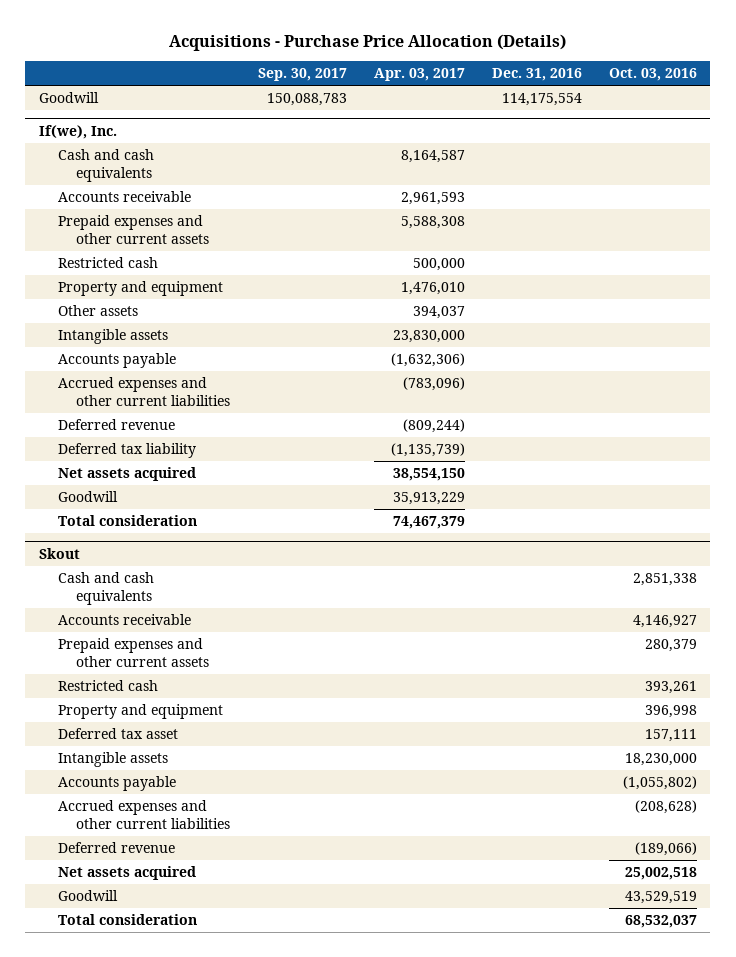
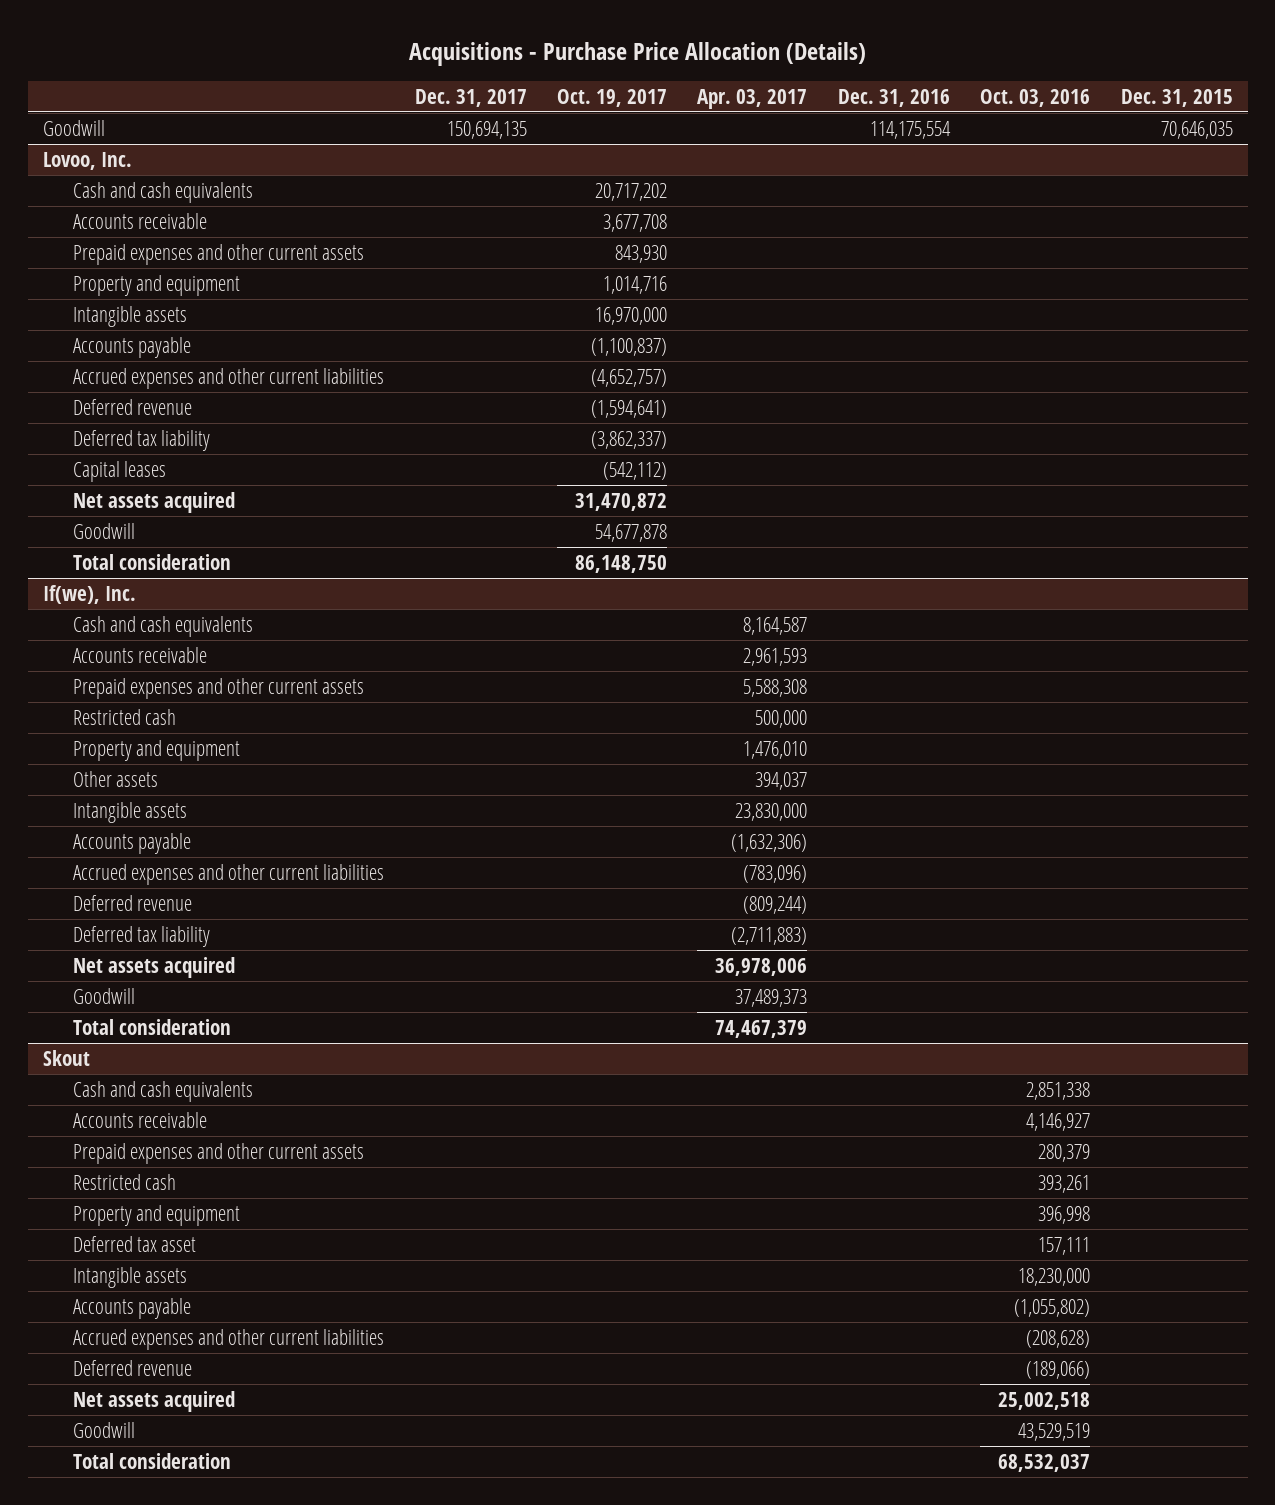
- | Sep. 30, 2017 | Apr. 03, 2017 | Dec. 31, 2016 | Oct. 03, 2016
+ | Dec. 31, 2017 | Oct. 19, 2017 | Apr. 03, 2017 | Dec. 31, 2016 | Oct. 03, 2016 | Dec. 31, 2015
+ Lovoo, Inc.
+ Cash and cash equivalents | | 20,717,202 | | | |
+ Accounts receivable | | 3,677,708 | | | |
+ Prepaid expenses and other current assets | | 843,930 | | | |
+ Property and equipment | | 1,014,716 | | | |
+ Intangible assets | | 16,970,000 | | | |
+ Accounts payable | | (1,100,837) | | | |
+ Accrued expenses and other current liabilities | | (4,652,757) | | | |
+ Deferred revenue | | (1,594,641) | | | |
+ Deferred tax liability | | (3,862,337) | | | |
+ Capital leases | | (542,112) | | | |
+ Net assets acquired | | 31,470,872 | | | |
+ Goodwill | | 54,677,878 | | | |
+ Total consideration | | 86,148,750 | | | |
@ If(we), Inc.
- Deferred tax liability | | (1,135,739) | |
- Net assets acquired | | 38,554,150 | |
- Goodwill | | 35,913,229 | |
+ Deferred tax liability | | | (2,711,883) | | |
+ Net assets acquired | | | 36,978,006 | | |
+ Goodwill | | | 37,489,373 | | |

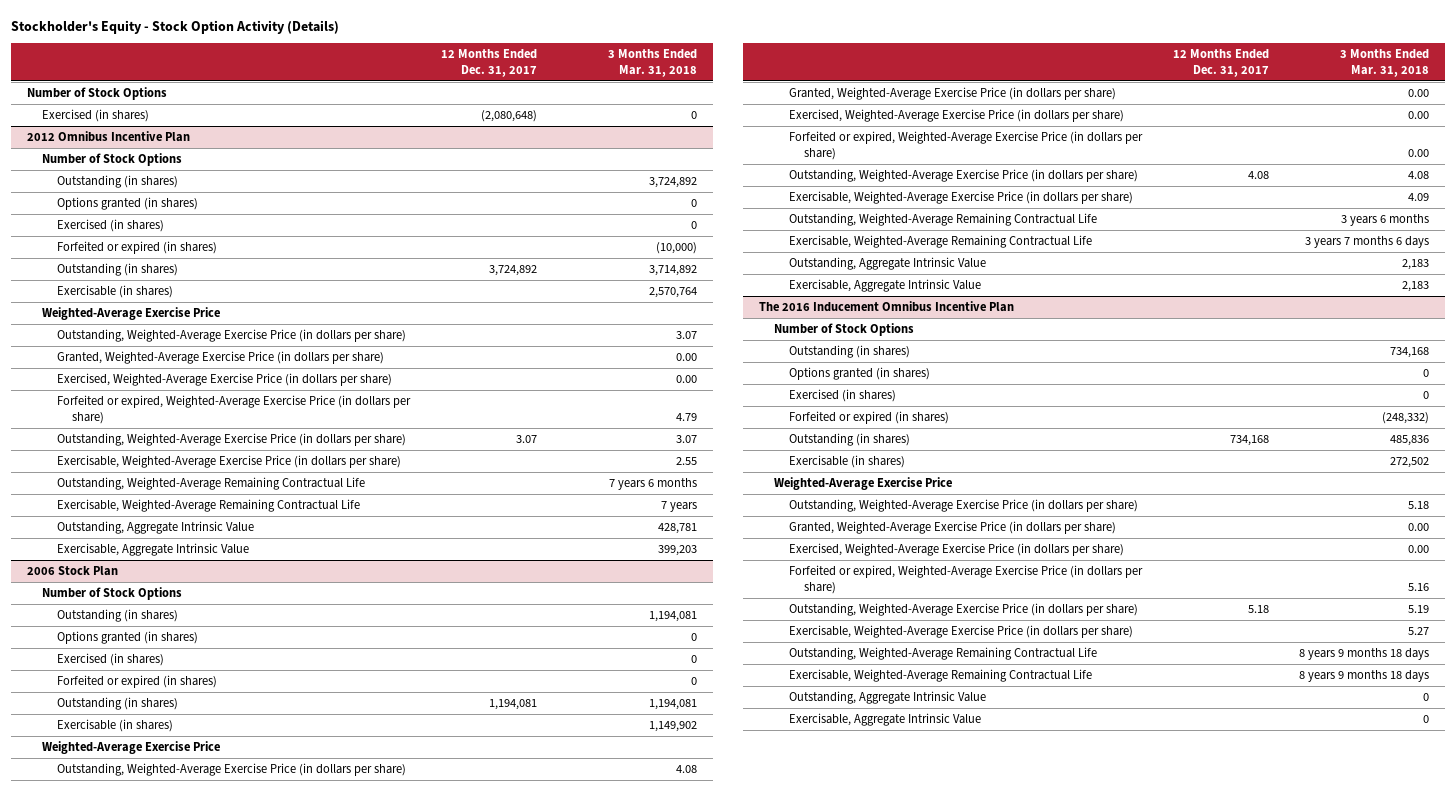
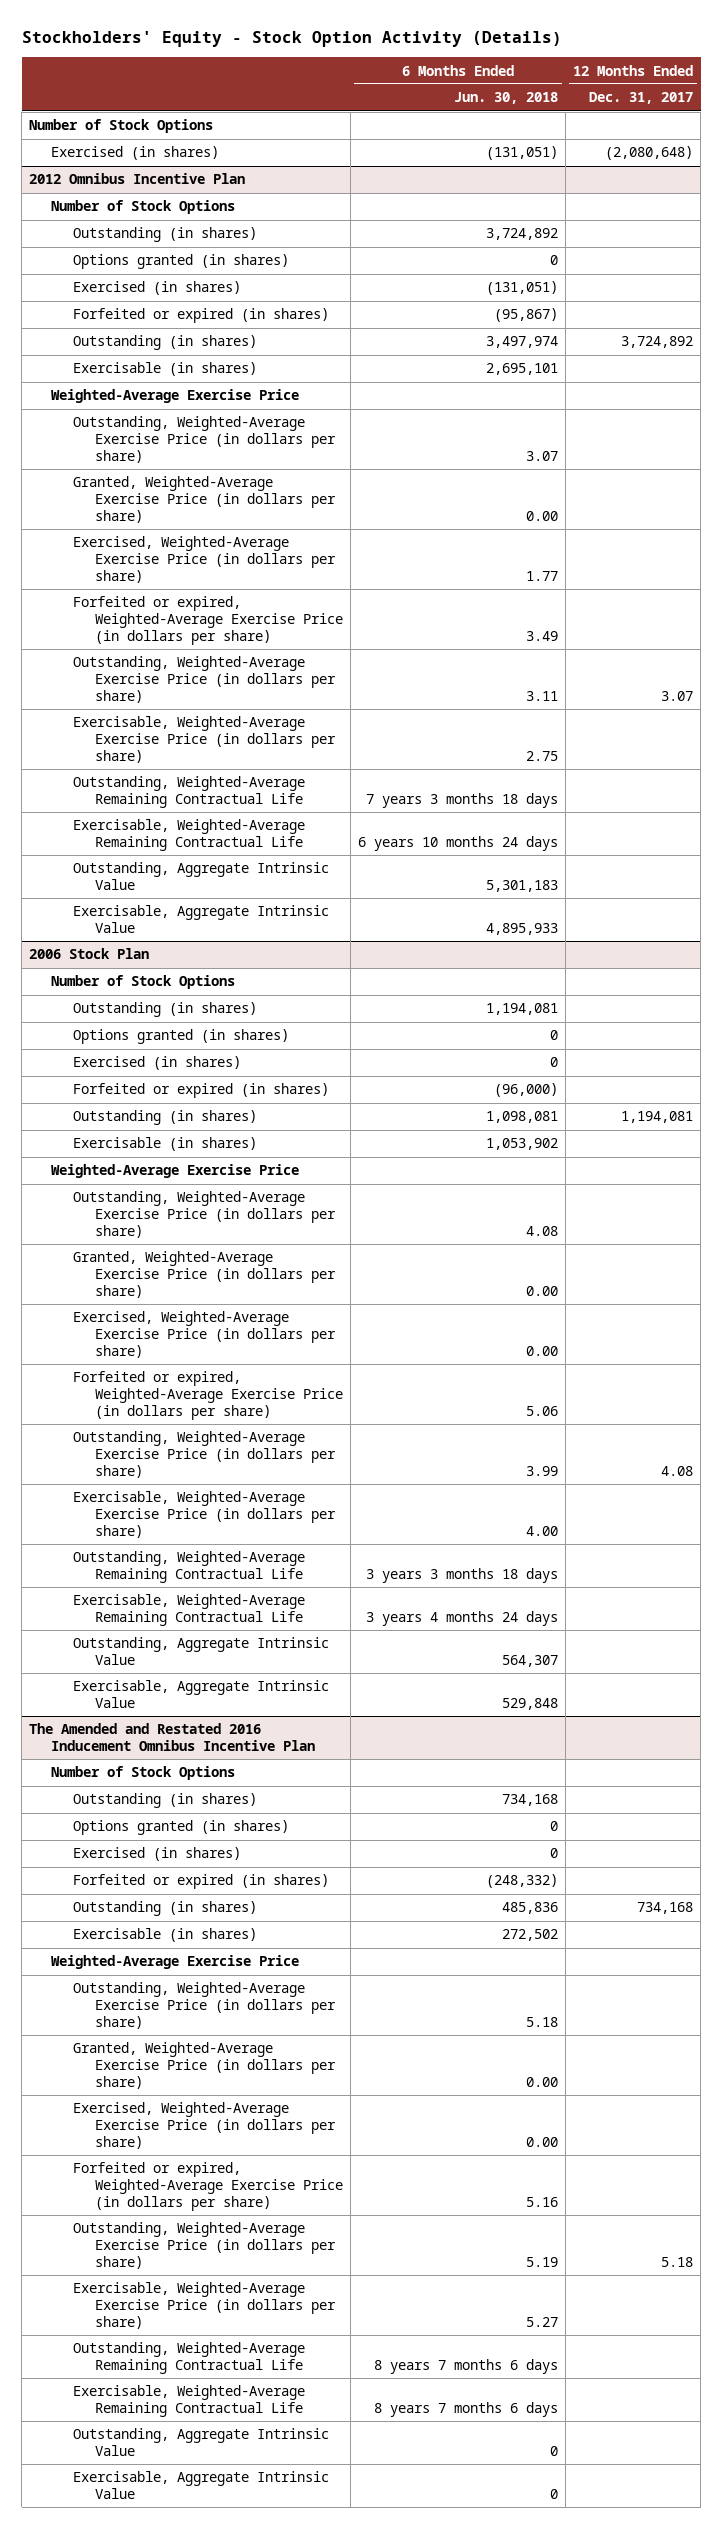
- Stockholder's Equity - Stock Option Activity (Details)
+ Stockholders' Equity - Stock Option Activity (Details)
- | 12 Months Ended Dec. 31, 2017 | 3 Months Ended Mar. 31, 2018
+ | 6 Months Ended Jun. 30, 2018 | 12 Months Ended Dec. 31, 2017
- The 2016 Inducement Omnibus Incentive Plan
+ The Amended and Restated 2016 Inducement Omnibus Incentive Plan

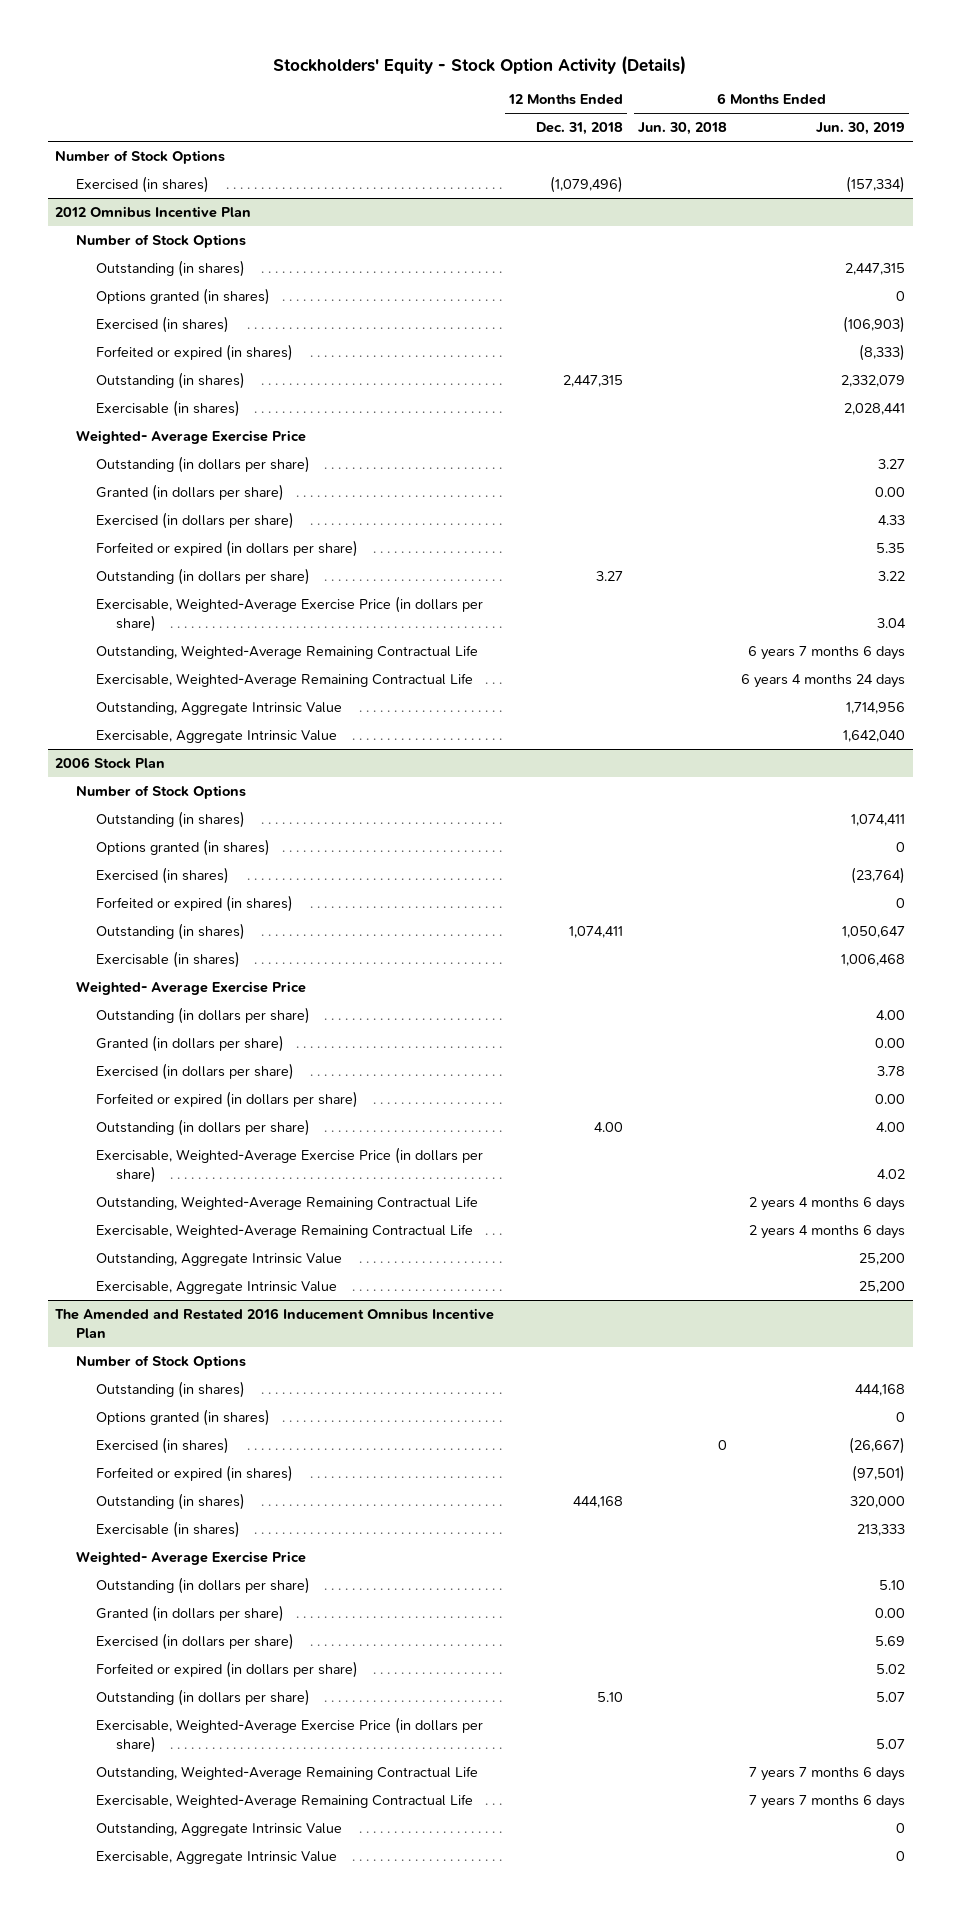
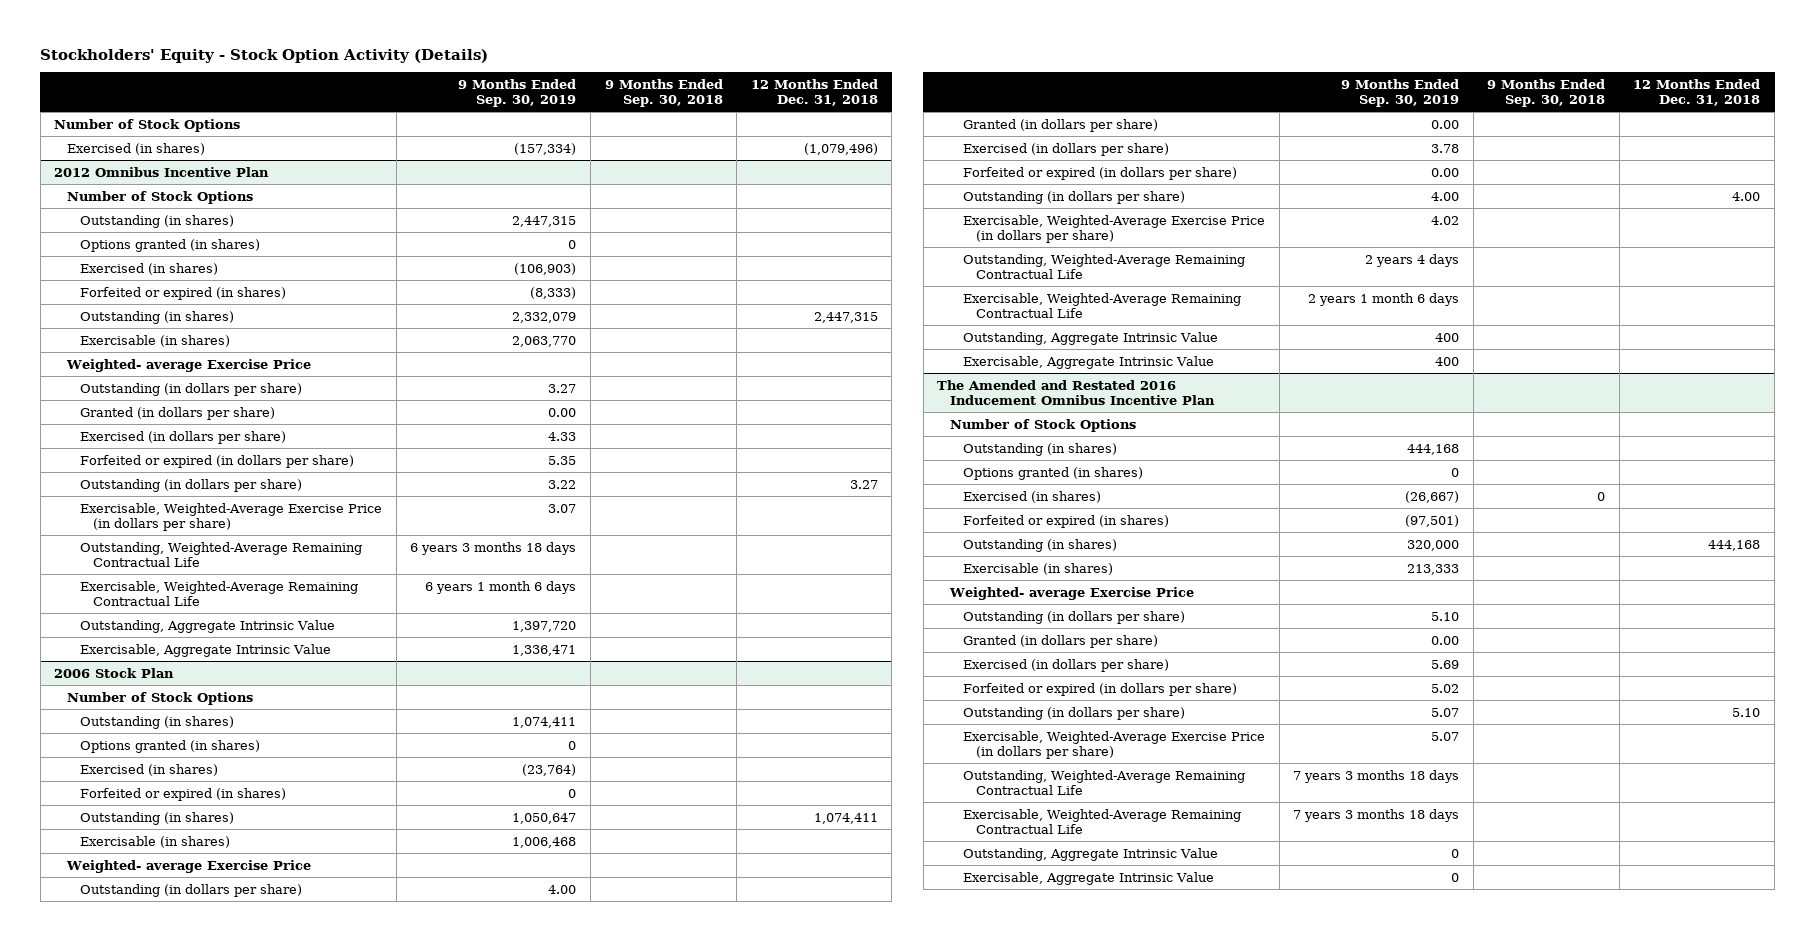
- | 12 Months Ended Dec. 31, 2018 | 6 Months Ended Jun. 30, 2018 | 6 Months Ended Jun. 30, 2019
+ | 9 Months Ended Sep. 30, 2019 | 9 Months Ended Sep. 30, 2018 | 12 Months Ended Dec. 31, 2018
@ 2012 Omnibus Incentive Plan
- Weighted- Average Exercise Price
+ Weighted- average Exercise Price
@ 2006 Stock Plan
- Weighted- Average Exercise Price
+ Weighted- average Exercise Price
@ The Amended and Restated 2016 Inducement Omnibus Incentive Plan
- Weighted- Average Exercise Price
+ Weighted- average Exercise Price

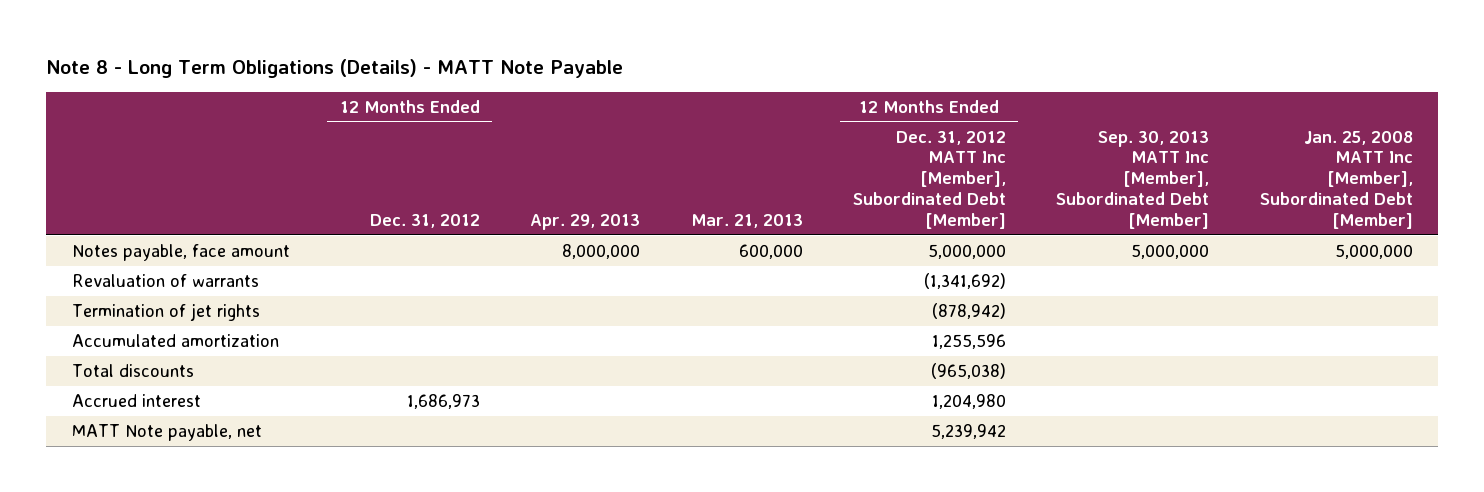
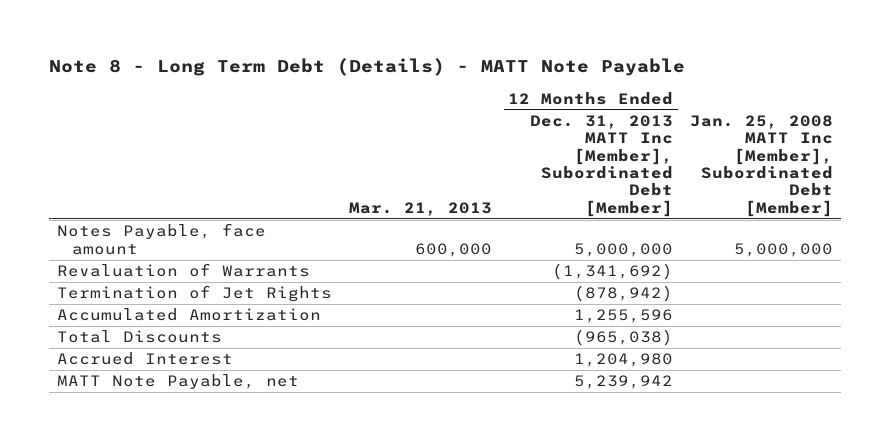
- Note 8 - Long Term Obligations (Details) - MATT Note Payable
+ Note 8 - Long Term Debt (Details) - MATT Note Payable
- | 12 Months Ended Dec. 31, 2012 | Apr. 29, 2013 | Mar. 21, 2013 | 12 Months Ended Dec. 31, 2012 MATT Inc [Member], Subordinated Debt [Member] | Sep. 30, 2013 MATT Inc [Member], Subordinated Debt [Member] | Jan. 25, 2008 MATT Inc [Member], Subordinated Debt [Member]
+ | Mar. 21, 2013 | 12 Months Ended Dec. 31, 2013 MATT Inc [Member], Subordinated Debt [Member] | Jan. 25, 2008 MATT Inc [Member], Subordinated Debt [Member]
- Notes payable, face amount | | 8,000,000 | 600,000 | 5,000,000 | 5,000,000 | 5,000,000
- Revaluation of warrants | | | | (1,341,692) | |
- Termination of jet rights | | | | (878,942) | |
- Accumulated amortization | | | | 1,255,596 | |
- Total discounts | | | | (965,038) | |
- Accrued interest | 1,686,973 | | | 1,204,980 | |
- MATT Note payable, net | | | | 5,239,942 | |
+ Notes Payable, face amount | 600,000 | 5,000,000 | 5,000,000
+ Revaluation of Warrants | | (1,341,692) |
+ Termination of Jet Rights | | (878,942) |
+ Accumulated Amortization | | 1,255,596 |
+ Total Discounts | | (965,038) |
+ Accrued Interest | | 1,204,980 |
+ MATT Note Payable, net | | 5,239,942 |

